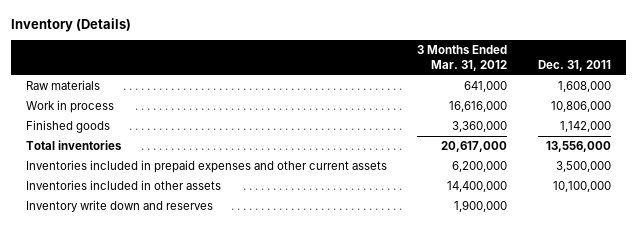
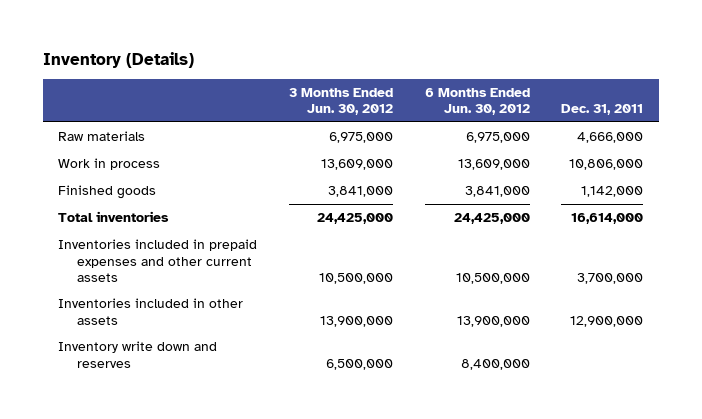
- | 3 Months Ended Mar. 31, 2012 | Dec. 31, 2011
+ | 3 Months Ended Jun. 30, 2012 | 6 Months Ended Jun. 30, 2012 | Dec. 31, 2011
- Raw materials | 641,000 | 1,608,000
+ Raw materials | 6,975,000 | 6,975,000 | 4,666,000
- Total inventories | 20,617,000 | 13,556,000
- Inventories included in prepaid expenses and other current assets | 6,200,000 | 3,500,000
- Inventories included in other assets | 14,400,000 | 10,100,000
+ Total inventories | 24,425,000 | 24,425,000 | 16,614,000
+ Inventories included in prepaid expenses and other current assets | 10,500,000 | 10,500,000 | 3,700,000
+ Inventories included in other assets | 13,900,000 | 13,900,000 | 12,900,000

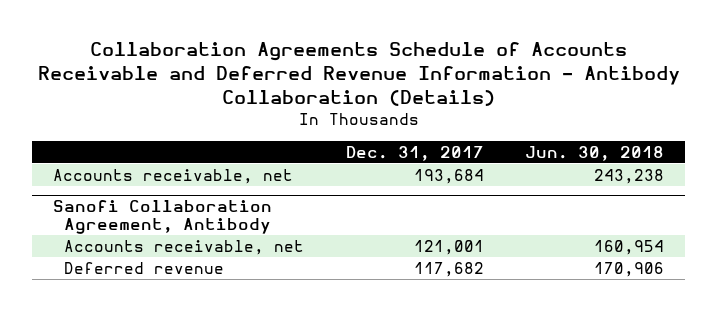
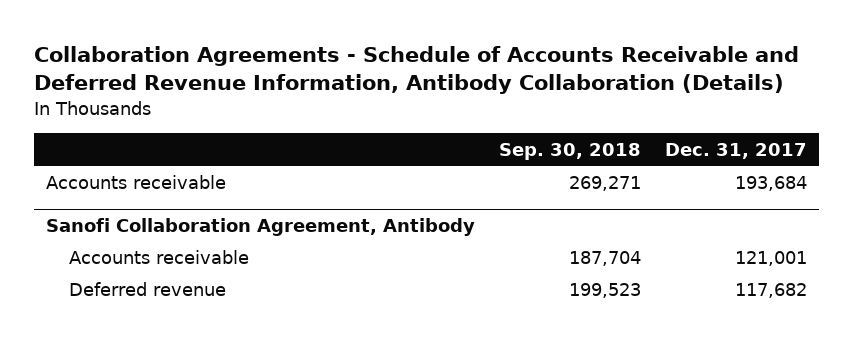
- Collaboration Agreements Schedule of Accounts Receivable and Deferred Revenue Information - Antibody Collaboration (Details)
+ Collaboration Agreements - Schedule of Accounts Receivable and Deferred Revenue Information, Antibody Collaboration (Details)
- | Dec. 31, 2017 | Jun. 30, 2018
+ | Sep. 30, 2018 | Dec. 31, 2017
- Accounts receivable, net | 193,684 | 243,238
+ Accounts receivable | 269,271 | 193,684
@ Sanofi Collaboration Agreement, Antibody
- Accounts receivable, net | 121,001 | 160,954
+ Accounts receivable | 187,704 | 121,001

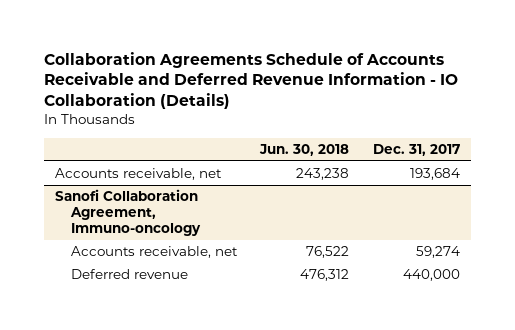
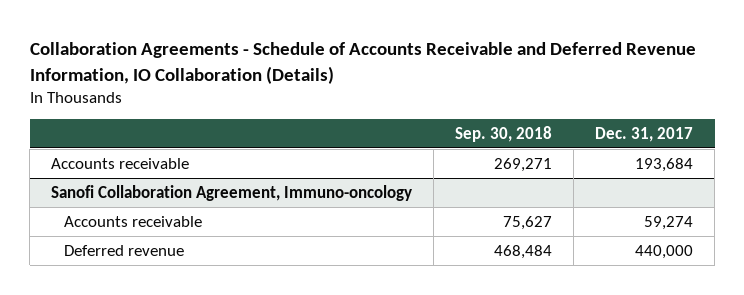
- Collaboration Agreements Schedule of Accounts Receivable and Deferred Revenue Information - IO Collaboration (Details)
+ Collaboration Agreements - Schedule of Accounts Receivable and Deferred Revenue Information, IO Collaboration (Details)
- | Jun. 30, 2018 | Dec. 31, 2017
+ | Sep. 30, 2018 | Dec. 31, 2017
- Accounts receivable, net | 243,238 | 193,684
+ Accounts receivable | 269,271 | 193,684
@ Sanofi Collaboration Agreement, Immuno-oncology
- Accounts receivable, net | 76,522 | 59,274
+ Accounts receivable | 75,627 | 59,274

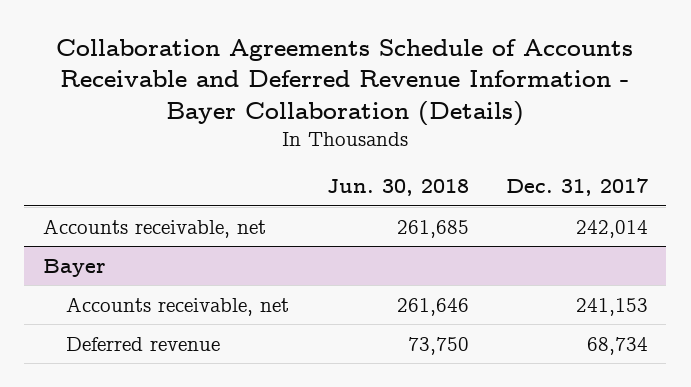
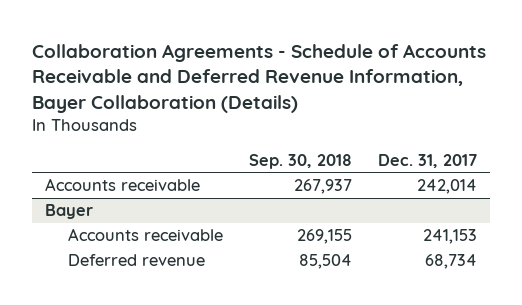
- Collaboration Agreements Schedule of Accounts Receivable and Deferred Revenue Information - Bayer Collaboration (Details)
+ Collaboration Agreements - Schedule of Accounts Receivable and Deferred Revenue Information, Bayer Collaboration (Details)
- | Jun. 30, 2018 | Dec. 31, 2017
+ | Sep. 30, 2018 | Dec. 31, 2017
- Accounts receivable, net | 261,685 | 242,014
+ Accounts receivable | 267,937 | 242,014
@ Bayer
- Accounts receivable, net | 261,646 | 241,153
+ Accounts receivable | 269,155 | 241,153

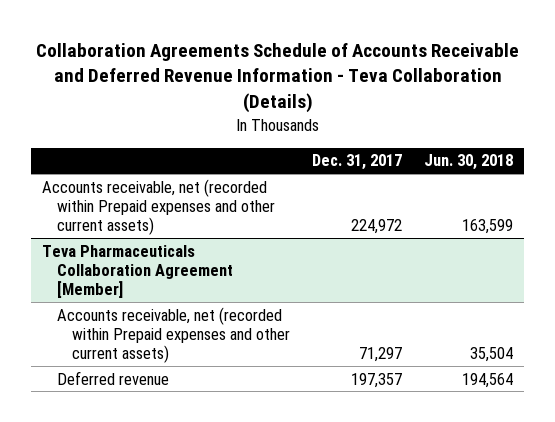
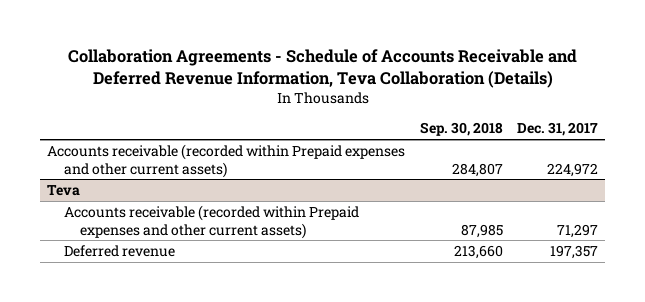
- Collaboration Agreements Schedule of Accounts Receivable and Deferred Revenue Information - Teva Collaboration (Details)
+ Collaboration Agreements - Schedule of Accounts Receivable and Deferred Revenue Information, Teva Collaboration (Details)
- | Dec. 31, 2017 | Jun. 30, 2018
+ | Sep. 30, 2018 | Dec. 31, 2017
- Accounts receivable, net (recorded within Prepaid expenses and other current assets) | 224,972 | 163,599
- Teva Pharmaceuticals Collaboration Agreement [Member]
- Accounts receivable, net (recorded within Prepaid expenses and other current assets) | 71,297 | 35,504
+ Accounts receivable (recorded within Prepaid expenses and other current assets) | 284,807 | 224,972
+ Teva
+ Accounts receivable (recorded within Prepaid expenses and other current assets) | 87,985 | 71,297

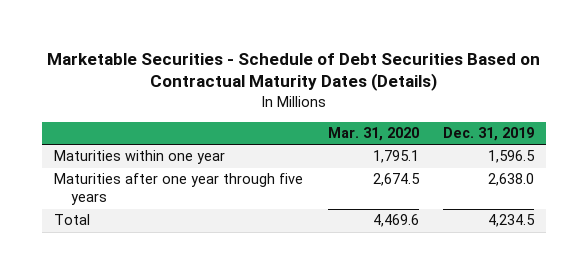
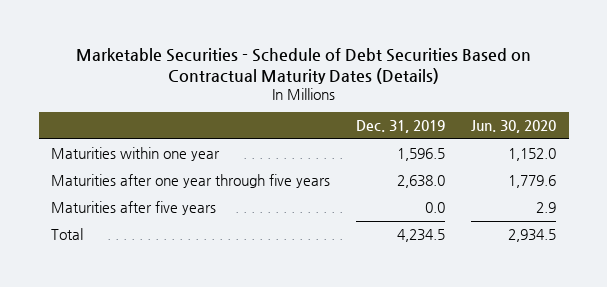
- | Mar. 31, 2020 | Dec. 31, 2019
+ | Dec. 31, 2019 | Jun. 30, 2020
+ Maturities after five years | 0.0 | 2.9

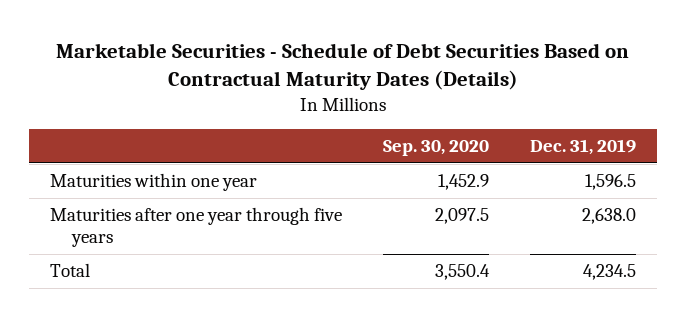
- | Dec. 31, 2019 | Jun. 30, 2020
+ | Sep. 30, 2020 | Dec. 31, 2019
- Maturities after five years | 0.0 | 2.9

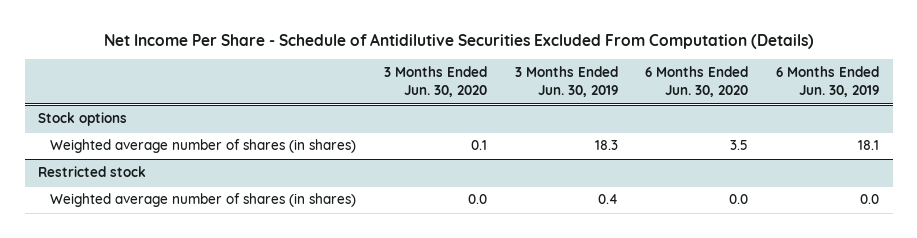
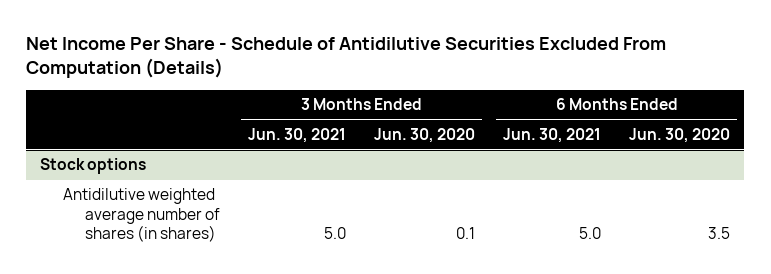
- | 3 Months Ended Jun. 30, 2020 | 3 Months Ended Jun. 30, 2019 | 6 Months Ended Jun. 30, 2020 | 6 Months Ended Jun. 30, 2019
+ | 3 Months Ended Jun. 30, 2021 | 3 Months Ended Jun. 30, 2020 | 6 Months Ended Jun. 30, 2021 | 6 Months Ended Jun. 30, 2020
@ Stock options
- Weighted average number of shares (in shares) | 0.1 | 18.3 | 3.5 | 18.1
- Restricted stock
- Weighted average number of shares (in shares) | 0.0 | 0.4 | 0.0 | 0.0
@ Stock options
+ Antidilutive weighted average number of shares (in shares) | 5.0 | 0.1 | 5.0 | 3.5

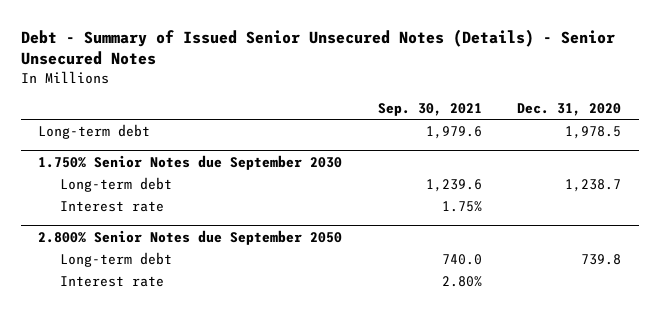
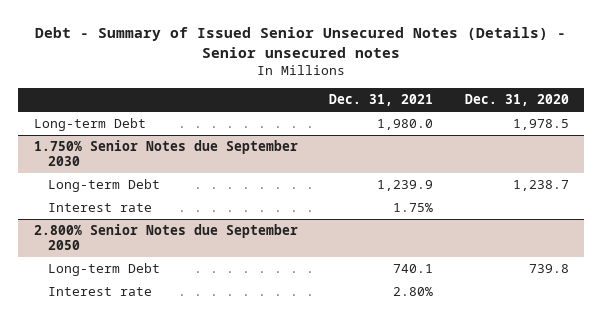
- Debt - Summary of Issued Senior Unsecured Notes (Details) - Senior Unsecured Notes
+ Debt - Summary of Issued Senior Unsecured Notes (Details) - Senior unsecured notes
- | Sep. 30, 2021 | Dec. 31, 2020
+ | Dec. 31, 2021 | Dec. 31, 2020
- Long-term debt | 1,979.6 | 1,978.5
+ Long-term Debt | 1,980.0 | 1,978.5
@ 1.750% Senior Notes due September 2030
- Long-term debt | 1,239.6 | 1,238.7
+ Long-term Debt | 1,239.9 | 1,238.7
@ 2.800% Senior Notes due September 2050
- Long-term debt | 740.0 | 739.8
+ Long-term Debt | 740.1 | 739.8

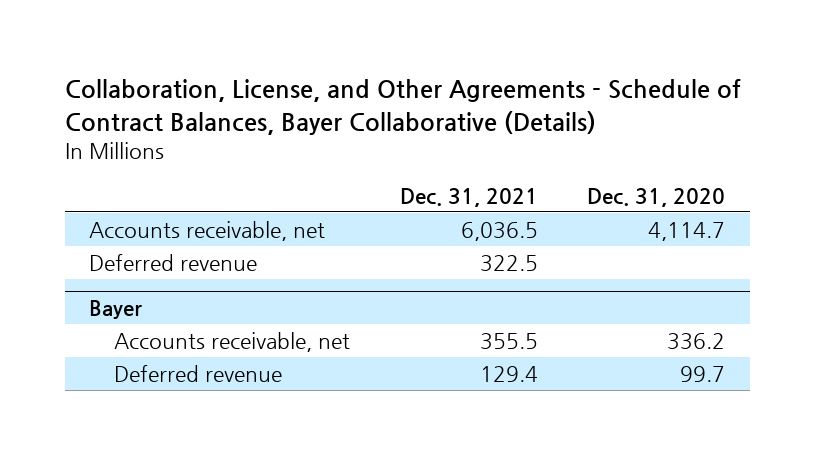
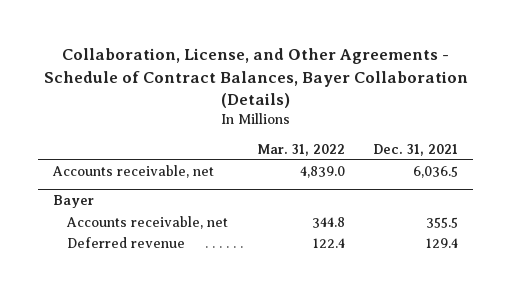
- Collaboration, License, and Other Agreements - Schedule of Contract Balances, Bayer Collaborative (Details)
+ Collaboration, License, and Other Agreements - Schedule of Contract Balances, Bayer Collaboration (Details)
- | Dec. 31, 2021 | Dec. 31, 2020
+ | Mar. 31, 2022 | Dec. 31, 2021
- Deferred revenue | 322.5 |

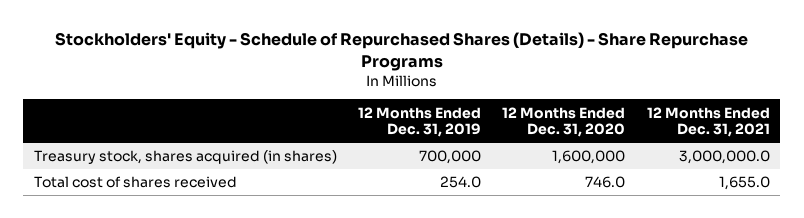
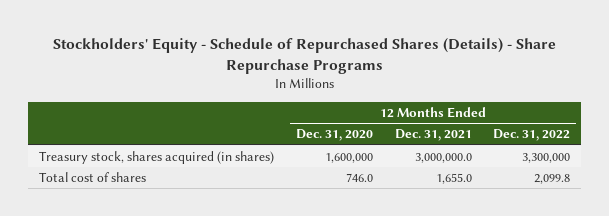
- | 12 Months Ended Dec. 31, 2019 | 12 Months Ended Dec. 31, 2020 | 12 Months Ended Dec. 31, 2021
+ | 12 Months Ended Dec. 31, 2020 | 12 Months Ended Dec. 31, 2021 | 12 Months Ended Dec. 31, 2022
- Total cost of shares received | 254.0 | 746.0 | 1,655.0
+ Total cost of shares | 746.0 | 1,655.0 | 2,099.8

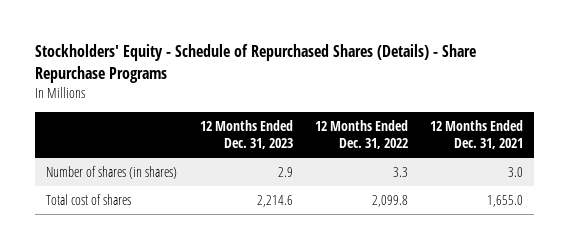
- | 12 Months Ended Dec. 31, 2020 | 12 Months Ended Dec. 31, 2021 | 12 Months Ended Dec. 31, 2022
+ | 12 Months Ended Dec. 31, 2023 | 12 Months Ended Dec. 31, 2022 | 12 Months Ended Dec. 31, 2021
- Treasury stock, shares acquired (in shares) | 1,600,000 | 3,000,000.0 | 3,300,000
+ Number of shares (in shares) | 2.9 | 3.3 | 3.0

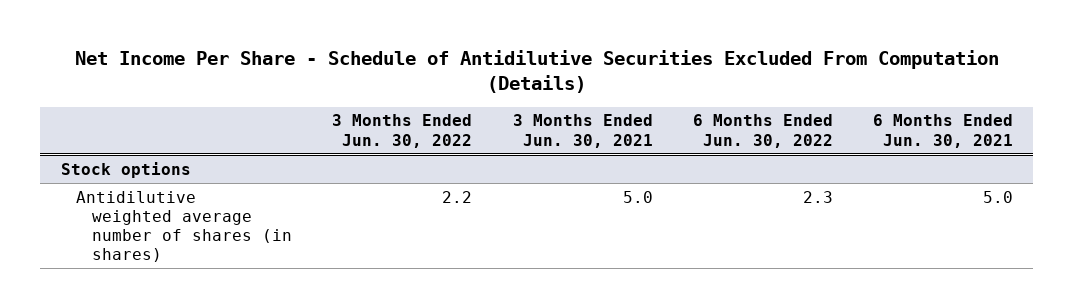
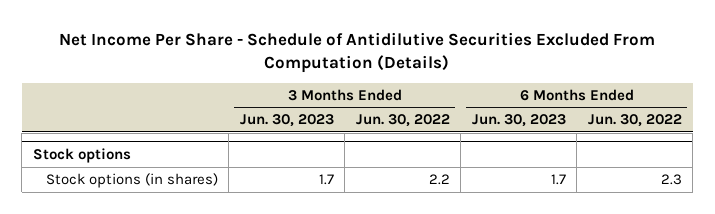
- | 3 Months Ended Jun. 30, 2022 | 3 Months Ended Jun. 30, 2021 | 6 Months Ended Jun. 30, 2022 | 6 Months Ended Jun. 30, 2021
+ | 3 Months Ended Jun. 30, 2023 | 3 Months Ended Jun. 30, 2022 | 6 Months Ended Jun. 30, 2023 | 6 Months Ended Jun. 30, 2022
@ Stock options
- Antidilutive weighted average number of shares (in shares) | 2.2 | 5.0 | 2.3 | 5.0
+ Stock options (in shares) | 1.7 | 2.2 | 1.7 | 2.3

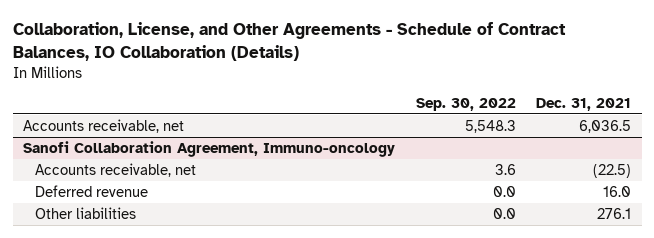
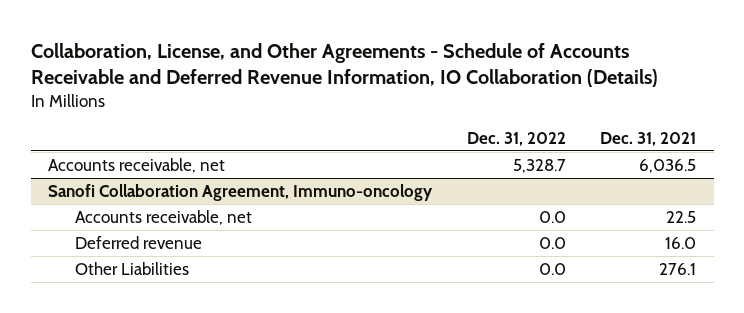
- Collaboration, License, and Other Agreements - Schedule of Contract Balances, IO Collaboration (Details)
+ Collaboration, License, and Other Agreements - Schedule of Accounts Receivable and Deferred Revenue Information, IO Collaboration (Details)
- | Sep. 30, 2022 | Dec. 31, 2021
+ | Dec. 31, 2022 | Dec. 31, 2021
@ Sanofi Collaboration Agreement, Immuno-oncology
- Accounts receivable, net | 3.6 | (22.5)
+ Accounts receivable, net | 0.0 | 22.5
- Other liabilities | 0.0 | 276.1
+ Other Liabilities | 0.0 | 276.1

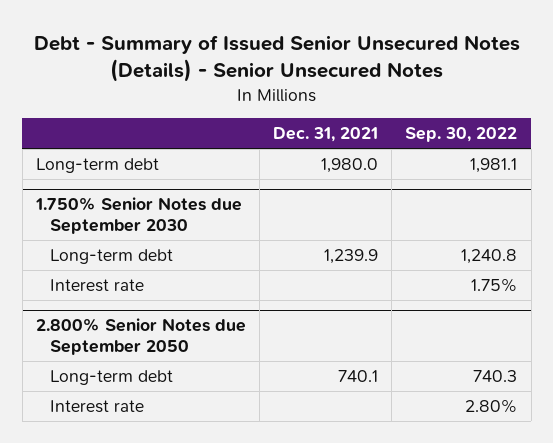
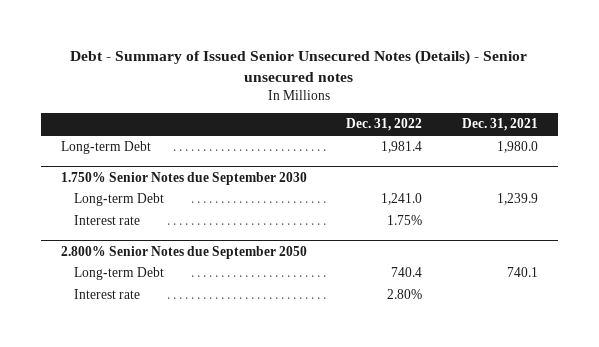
- Debt - Summary of Issued Senior Unsecured Notes (Details) - Senior Unsecured Notes
+ Debt - Summary of Issued Senior Unsecured Notes (Details) - Senior unsecured notes
- | Dec. 31, 2021 | Sep. 30, 2022
+ | Dec. 31, 2022 | Dec. 31, 2021
- Long-term debt | 1,980.0 | 1,981.1
+ Long-term Debt | 1,981.4 | 1,980.0
@ 1.750% Senior Notes due September 2030
- Long-term debt | 1,239.9 | 1,240.8
+ Long-term Debt | 1,241.0 | 1,239.9
@ 2.800% Senior Notes due September 2050
- Long-term debt | 740.1 | 740.3
+ Long-term Debt | 740.4 | 740.1

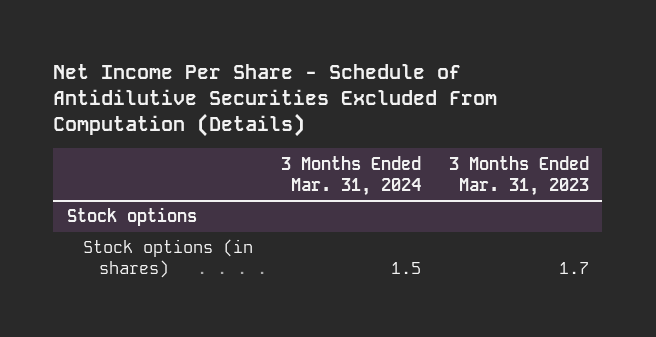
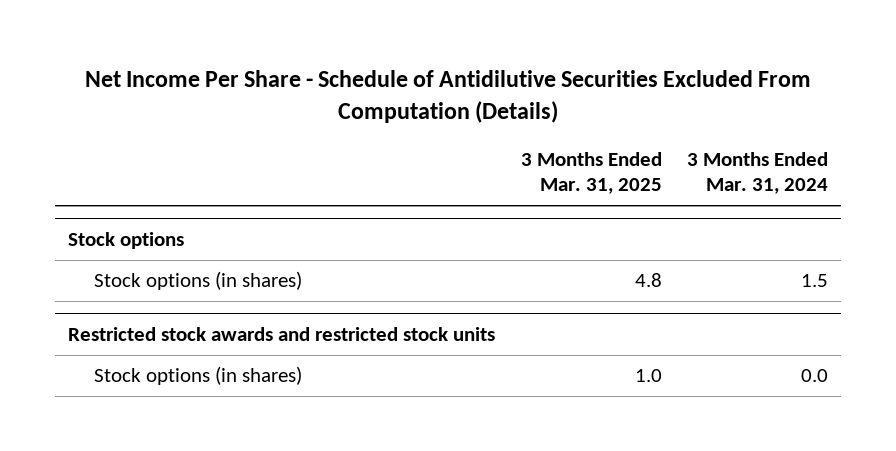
- | 3 Months Ended Mar. 31, 2024 | 3 Months Ended Mar. 31, 2023
+ | 3 Months Ended Mar. 31, 2025 | 3 Months Ended Mar. 31, 2024
+ Restricted stock awards and restricted stock units
+ Stock options (in shares) | 1.0 | 0.0

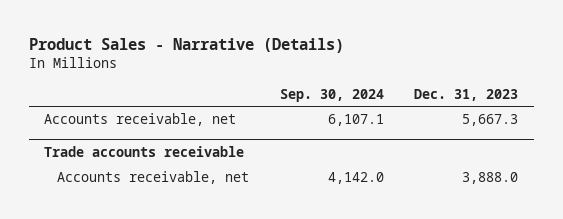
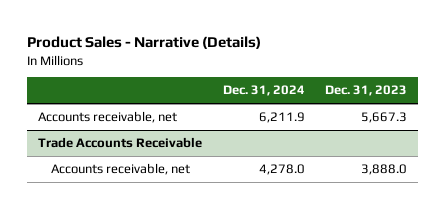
- | Sep. 30, 2024 | Dec. 31, 2023
+ | Dec. 31, 2024 | Dec. 31, 2023
- Trade accounts receivable
+ Trade Accounts Receivable

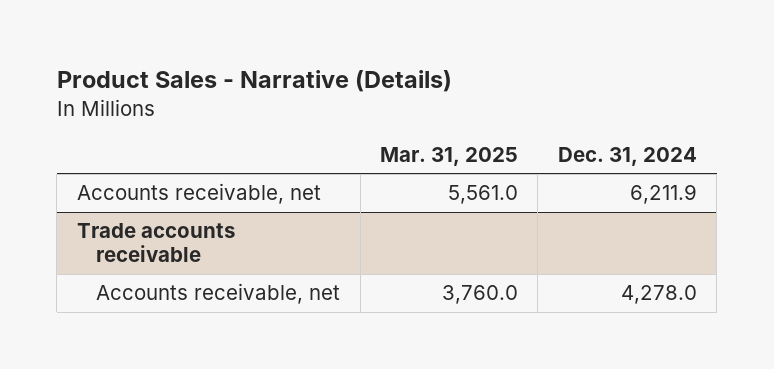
- | Dec. 31, 2024 | Dec. 31, 2023
+ | Mar. 31, 2025 | Dec. 31, 2024
- Trade Accounts Receivable
+ Trade accounts receivable

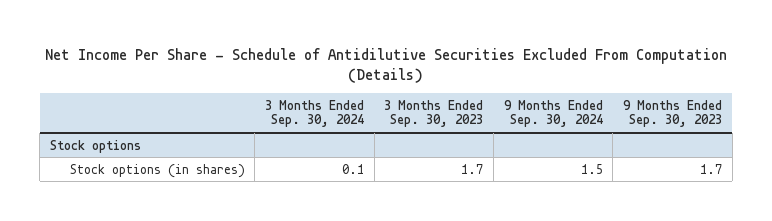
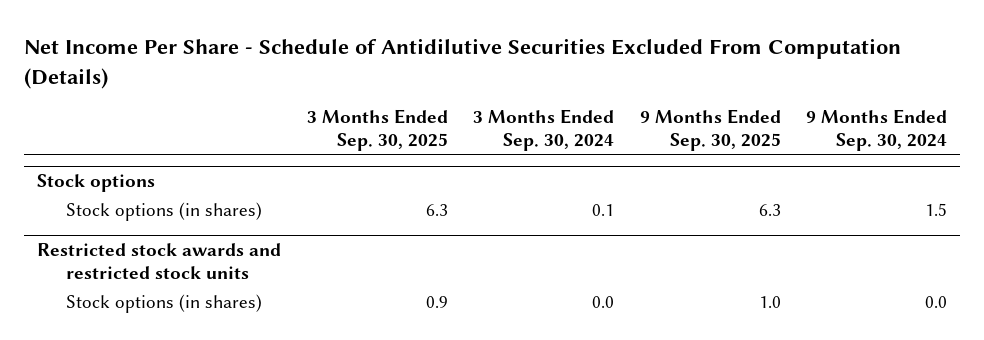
- | 3 Months Ended Sep. 30, 2024 | 3 Months Ended Sep. 30, 2023 | 9 Months Ended Sep. 30, 2024 | 9 Months Ended Sep. 30, 2023
+ | 3 Months Ended Sep. 30, 2025 | 3 Months Ended Sep. 30, 2024 | 9 Months Ended Sep. 30, 2025 | 9 Months Ended Sep. 30, 2024
+ Restricted stock awards and restricted stock units
+ Stock options (in shares) | 0.9 | 0.0 | 1.0 | 0.0

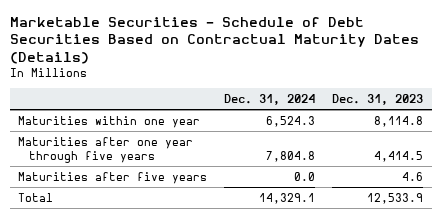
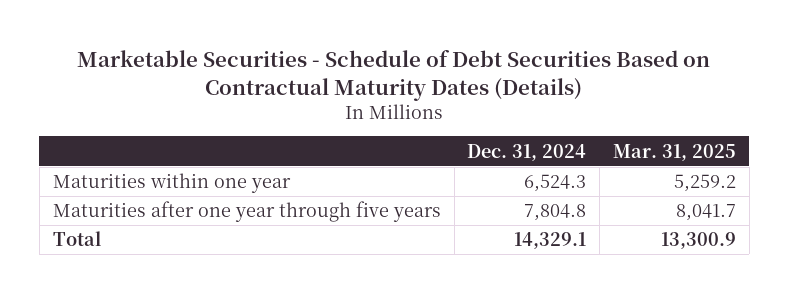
- | Dec. 31, 2024 | Dec. 31, 2023
+ | Dec. 31, 2024 | Mar. 31, 2025
- Maturities after five years | 0.0 | 4.6

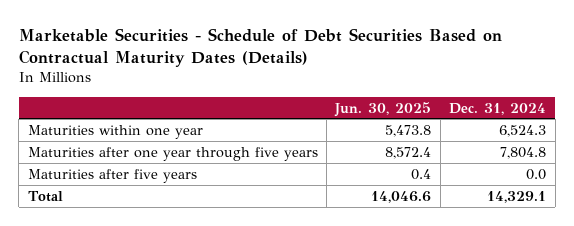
- | Dec. 31, 2024 | Mar. 31, 2025
+ | Jun. 30, 2025 | Dec. 31, 2024
+ Maturities after five years | 0.4 | 0.0

